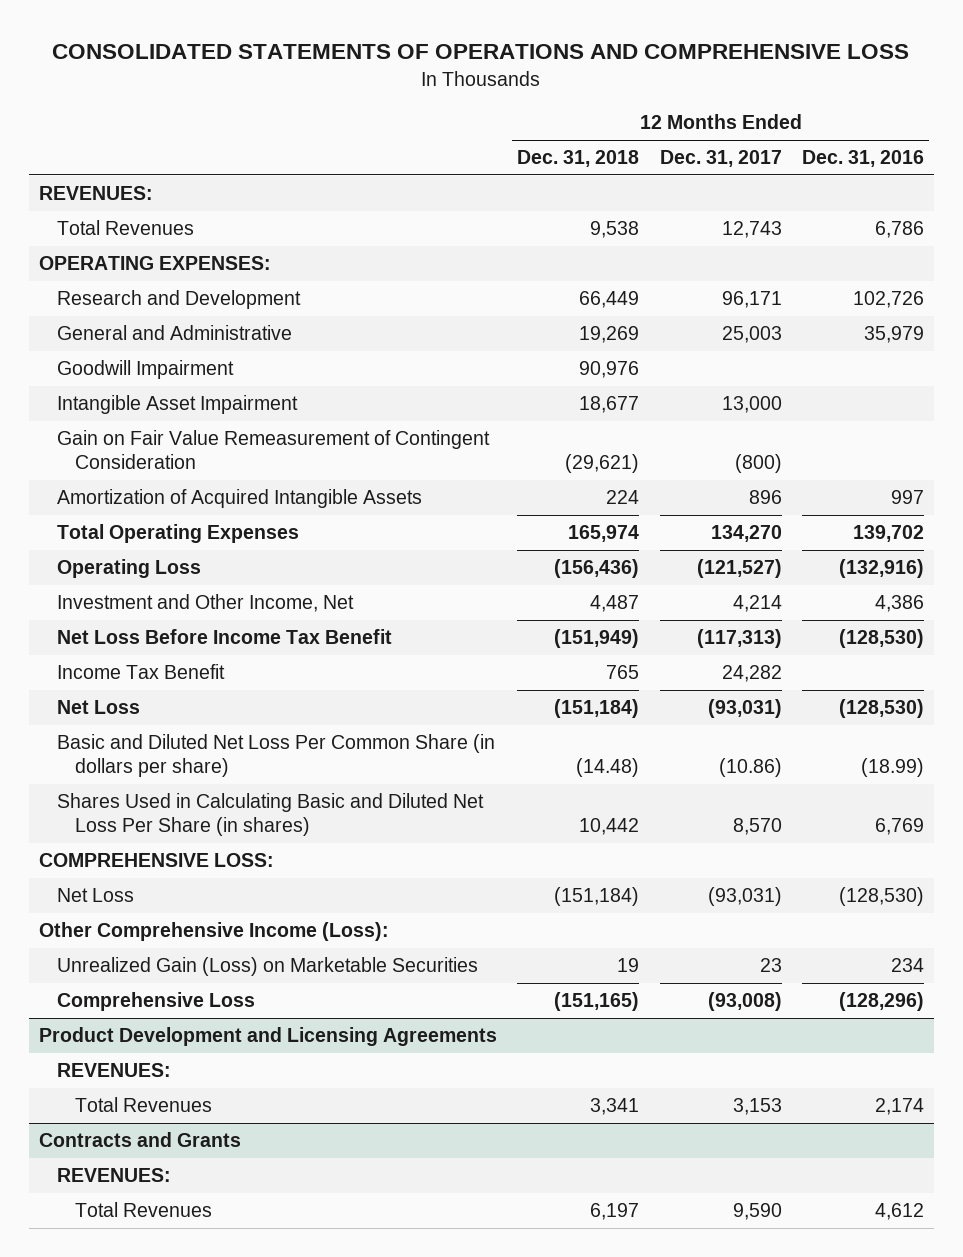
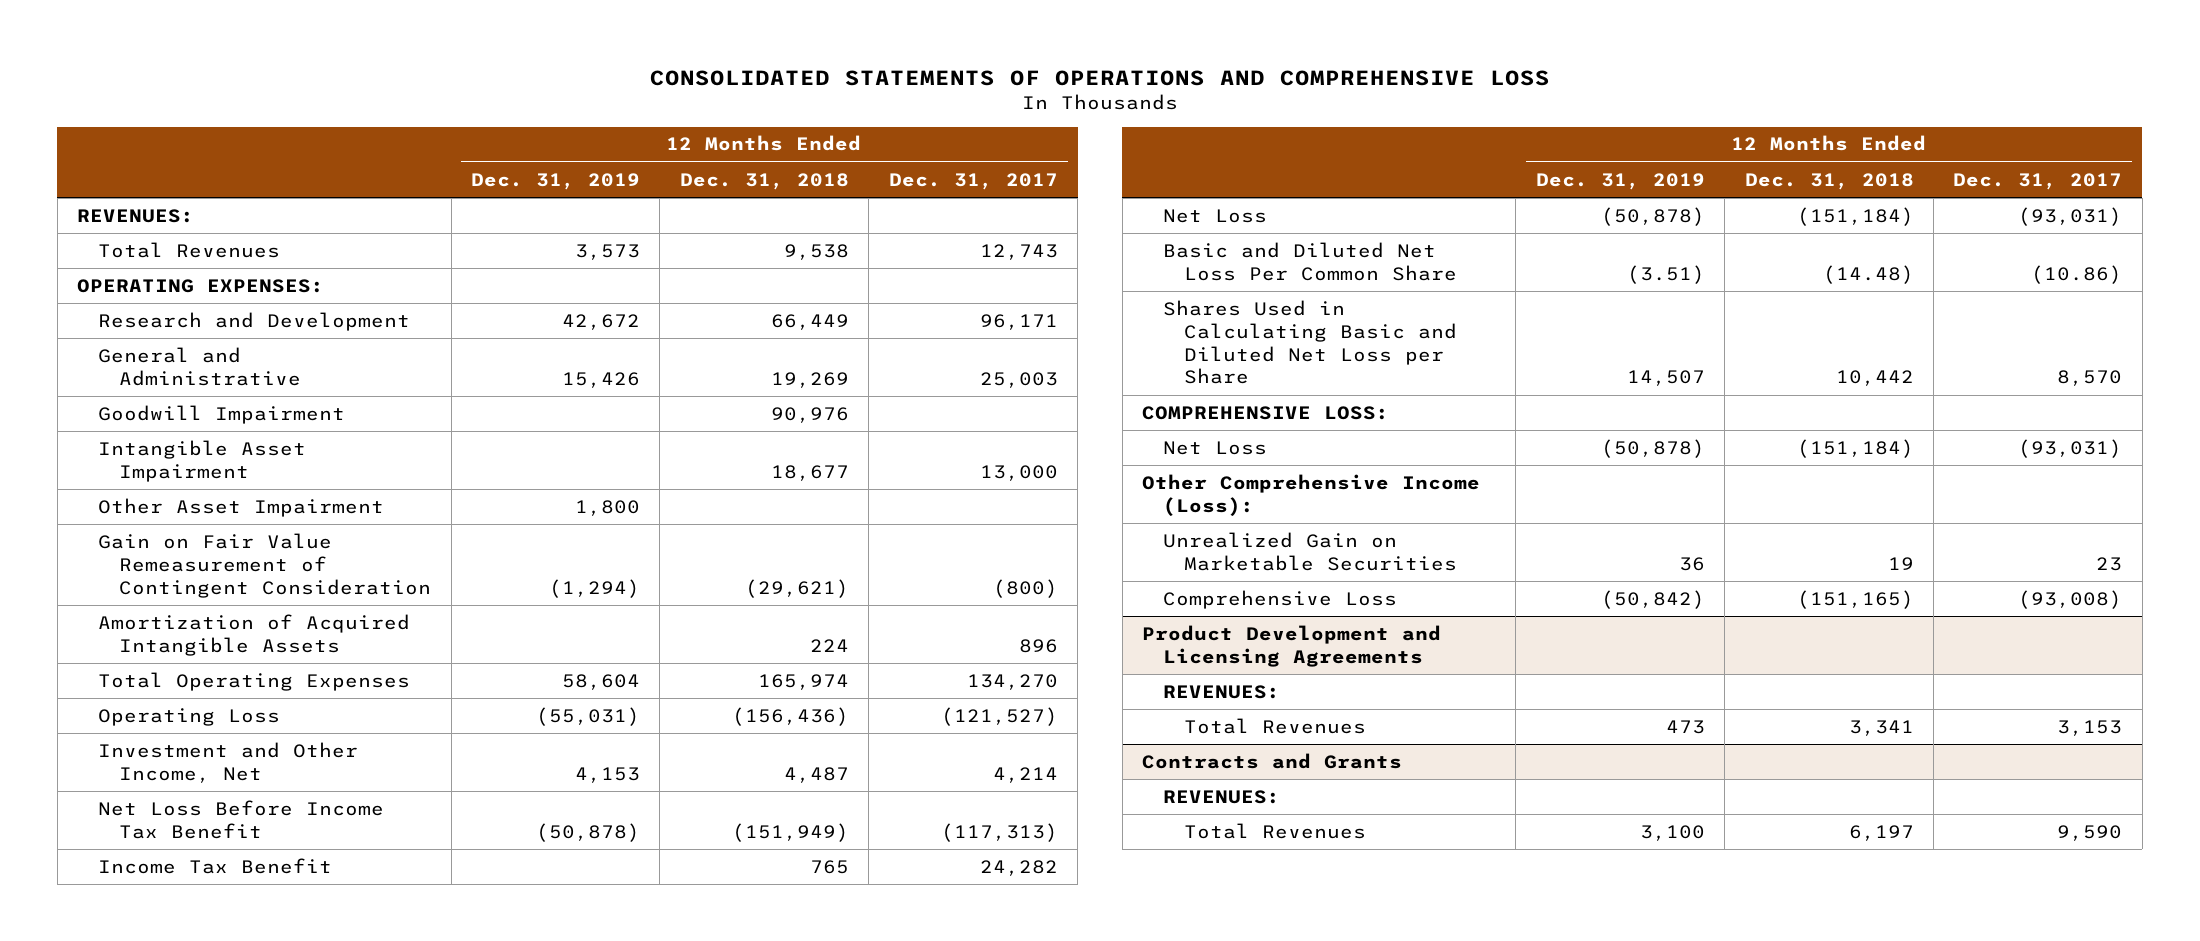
- | 12 Months Ended Dec. 31, 2018 | 12 Months Ended Dec. 31, 2017 | 12 Months Ended Dec. 31, 2016
+ | 12 Months Ended Dec. 31, 2019 | 12 Months Ended Dec. 31, 2018 | 12 Months Ended Dec. 31, 2017
+ Other Asset Impairment | 1,800 | |
- Basic and Diluted Net Loss Per Common Share (in dollars per share) | (14.48) | (10.86) | (18.99)
- Shares Used in Calculating Basic and Diluted Net Loss Per Share (in shares) | 10,442 | 8,570 | 6,769
+ Basic and Diluted Net Loss Per Common Share | (3.51) | (14.48) | (10.86)
+ Shares Used in Calculating Basic and Diluted Net Loss per Share | 14,507 | 10,442 | 8,570
- Unrealized Gain (Loss) on Marketable Securities | 19 | 23 | 234
+ Unrealized Gain on Marketable Securities | 36 | 19 | 23

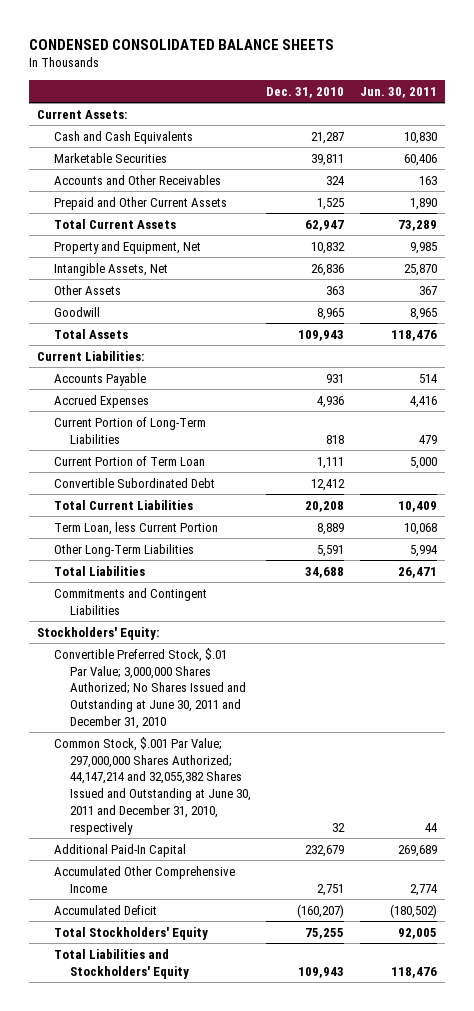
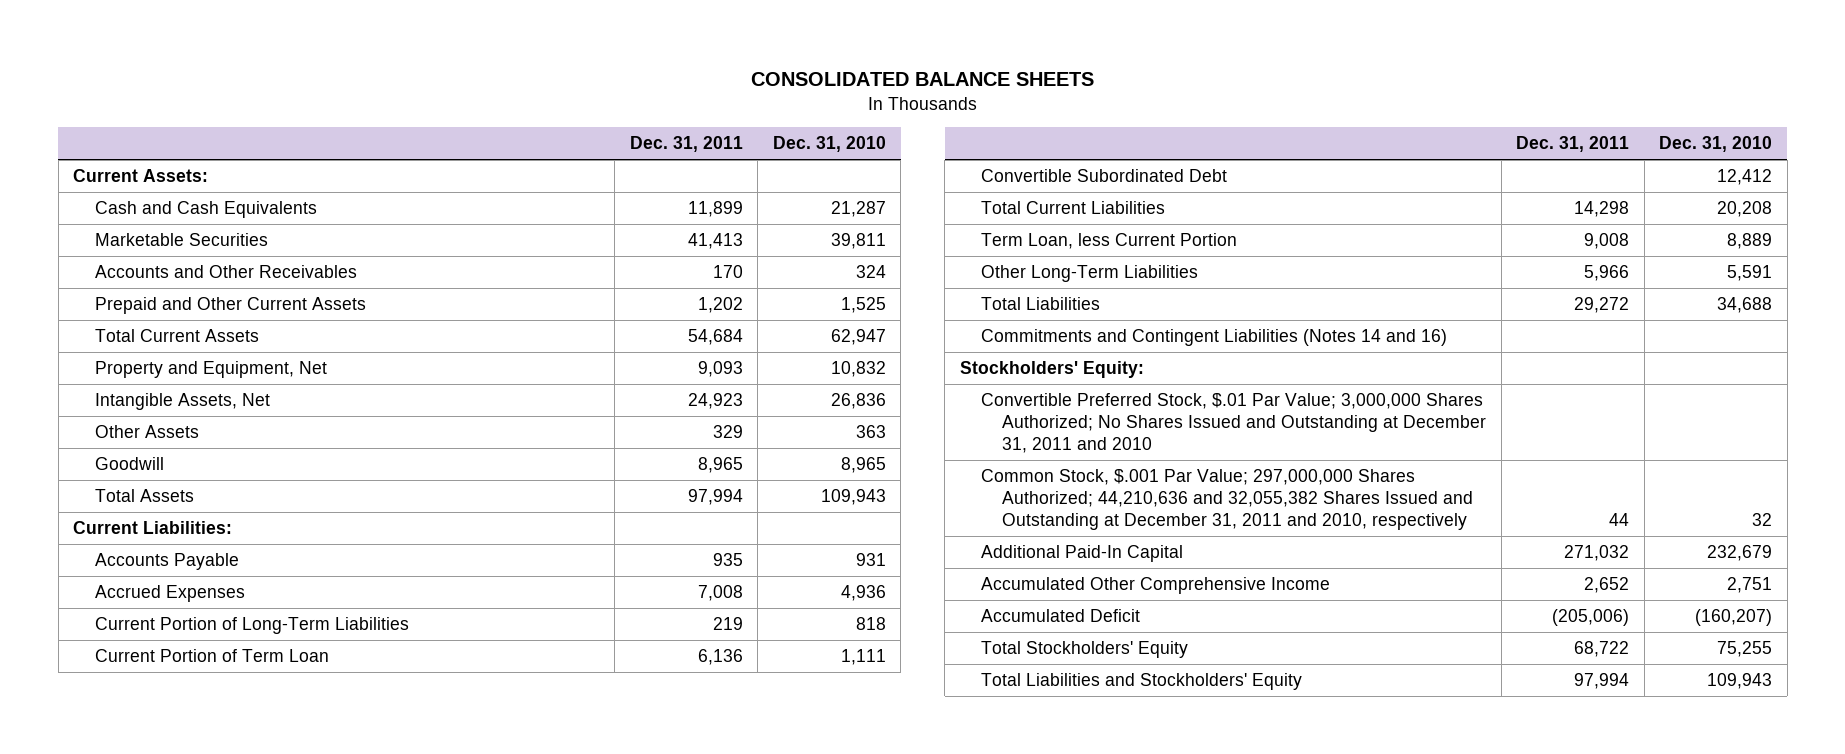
- CONDENSED CONSOLIDATED BALANCE SHEETS
+ CONSOLIDATED BALANCE SHEETS
- | Dec. 31, 2010 | Jun. 30, 2011
+ | Dec. 31, 2011 | Dec. 31, 2010
- Commitments and Contingent Liabilities
+ Commitments and Contingent Liabilities (Notes 14 and 16)
- Convertible Preferred Stock, $.01 Par Value; 3,000,000 Shares Authorized; No Shares Issued and Outstanding at June 30, 2011 and December 31, 2010
- Common Stock, $.001 Par Value; 297,000,000 Shares Authorized; 44,147,214 and 32,055,382 Shares Issued and Outstanding at June 30, 2011 and December 31, 2010, respectively | 32 | 44
+ Convertible Preferred Stock, $.01 Par Value; 3,000,000 Shares Authorized; No Shares Issued and Outstanding at December 31, 2011 and 2010
+ Common Stock, $.001 Par Value; 297,000,000 Shares Authorized; 44,210,636 and 32,055,382 Shares Issued and Outstanding at December 31, 2011 and 2010, respectively | 44 | 32

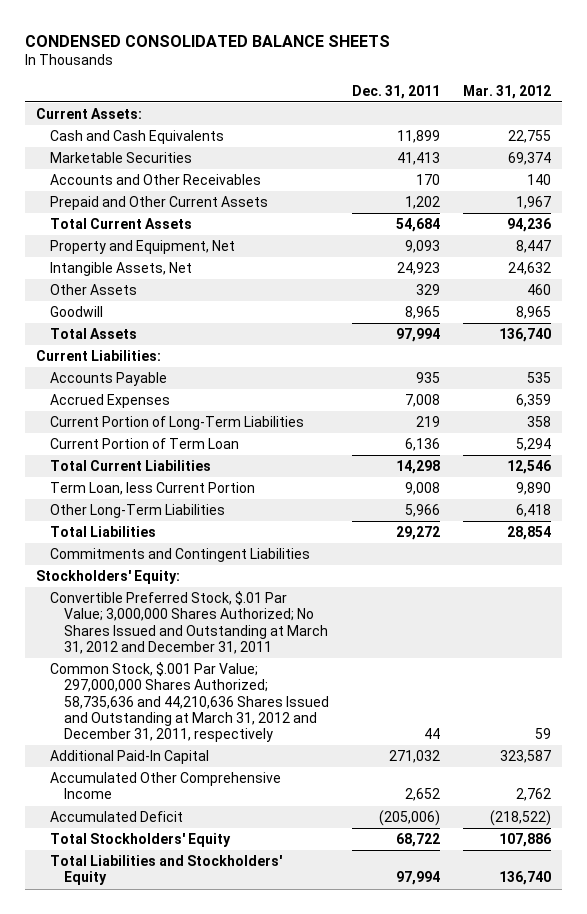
- CONSOLIDATED BALANCE SHEETS
+ CONDENSED CONSOLIDATED BALANCE SHEETS
- | Dec. 31, 2011 | Dec. 31, 2010
+ | Dec. 31, 2011 | Mar. 31, 2012
- Convertible Subordinated Debt | | 12,412
- Commitments and Contingent Liabilities (Notes 14 and 16)
+ Commitments and Contingent Liabilities
- Convertible Preferred Stock, $.01 Par Value; 3,000,000 Shares Authorized; No Shares Issued and Outstanding at December 31, 2011 and 2010
- Common Stock, $.001 Par Value; 297,000,000 Shares Authorized; 44,210,636 and 32,055,382 Shares Issued and Outstanding at December 31, 2011 and 2010, respectively | 44 | 32
+ Convertible Preferred Stock, $.01 Par Value; 3,000,000 Shares Authorized; No Shares Issued and Outstanding at March 31, 2012 and December 31, 2011
+ Common Stock, $.001 Par Value; 297,000,000 Shares Authorized; 58,735,636 and 44,210,636 Shares Issued and Outstanding at March 31, 2012 and December 31, 2011, respectively | 44 | 59

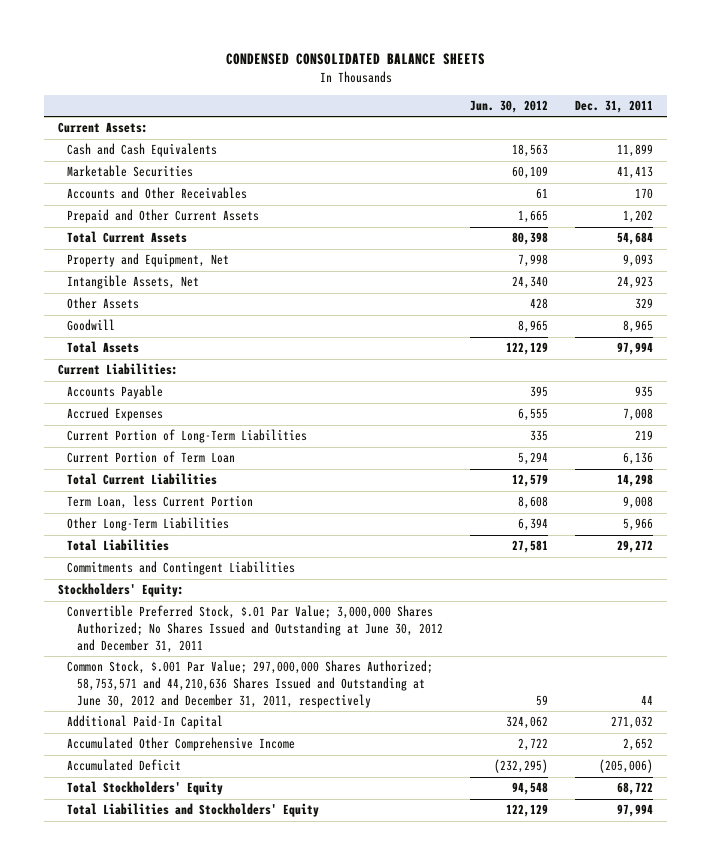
- | Dec. 31, 2011 | Mar. 31, 2012
+ | Jun. 30, 2012 | Dec. 31, 2011
- Convertible Preferred Stock, $.01 Par Value; 3,000,000 Shares Authorized; No Shares Issued and Outstanding at March 31, 2012 and December 31, 2011
- Common Stock, $.001 Par Value; 297,000,000 Shares Authorized; 58,735,636 and 44,210,636 Shares Issued and Outstanding at March 31, 2012 and December 31, 2011, respectively | 44 | 59
+ Convertible Preferred Stock, $.01 Par Value; 3,000,000 Shares Authorized; No Shares Issued and Outstanding at June 30, 2012 and December 31, 2011
+ Common Stock, $.001 Par Value; 297,000,000 Shares Authorized; 58,753,571 and 44,210,636 Shares Issued and Outstanding at June 30, 2012 and December 31, 2011, respectively | 59 | 44

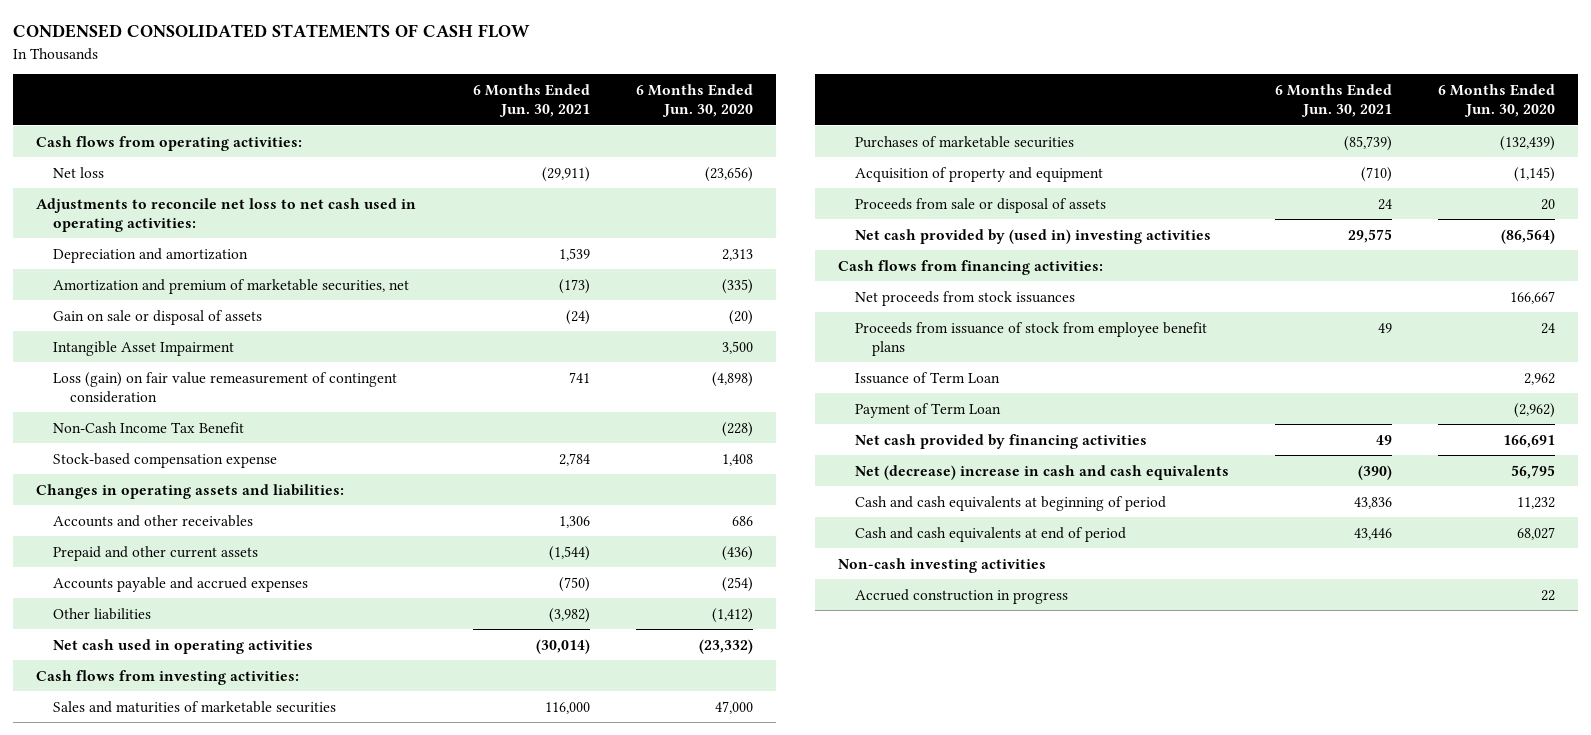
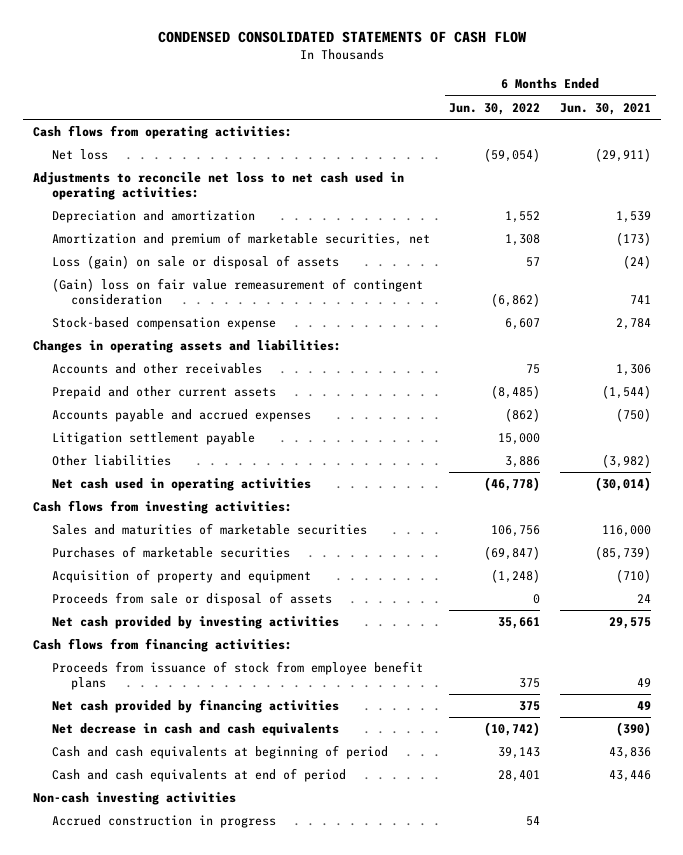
- | 6 Months Ended Jun. 30, 2021 | 6 Months Ended Jun. 30, 2020
+ | 6 Months Ended Jun. 30, 2022 | 6 Months Ended Jun. 30, 2021
- Gain on sale or disposal of assets | (24) | (20)
- Intangible Asset Impairment | | 3,500
- Loss (gain) on fair value remeasurement of contingent consideration | 741 | (4,898)
- Non-Cash Income Tax Benefit | | (228)
+ Loss (gain) on sale or disposal of assets | 57 | (24)
+ (Gain) loss on fair value remeasurement of contingent consideration | (6,862) | 741
+ Litigation settlement payable | 15,000 |
- Net cash provided by (used in) investing activities | 29,575 | (86,564)
+ Net cash provided by investing activities | 35,661 | 29,575
- Net proceeds from stock issuances | | 166,667
- Issuance of Term Loan | | 2,962
- Payment of Term Loan | | (2,962)
- Net (decrease) increase in cash and cash equivalents | (390) | 56,795
+ Net decrease in cash and cash equivalents | (10,742) | (390)

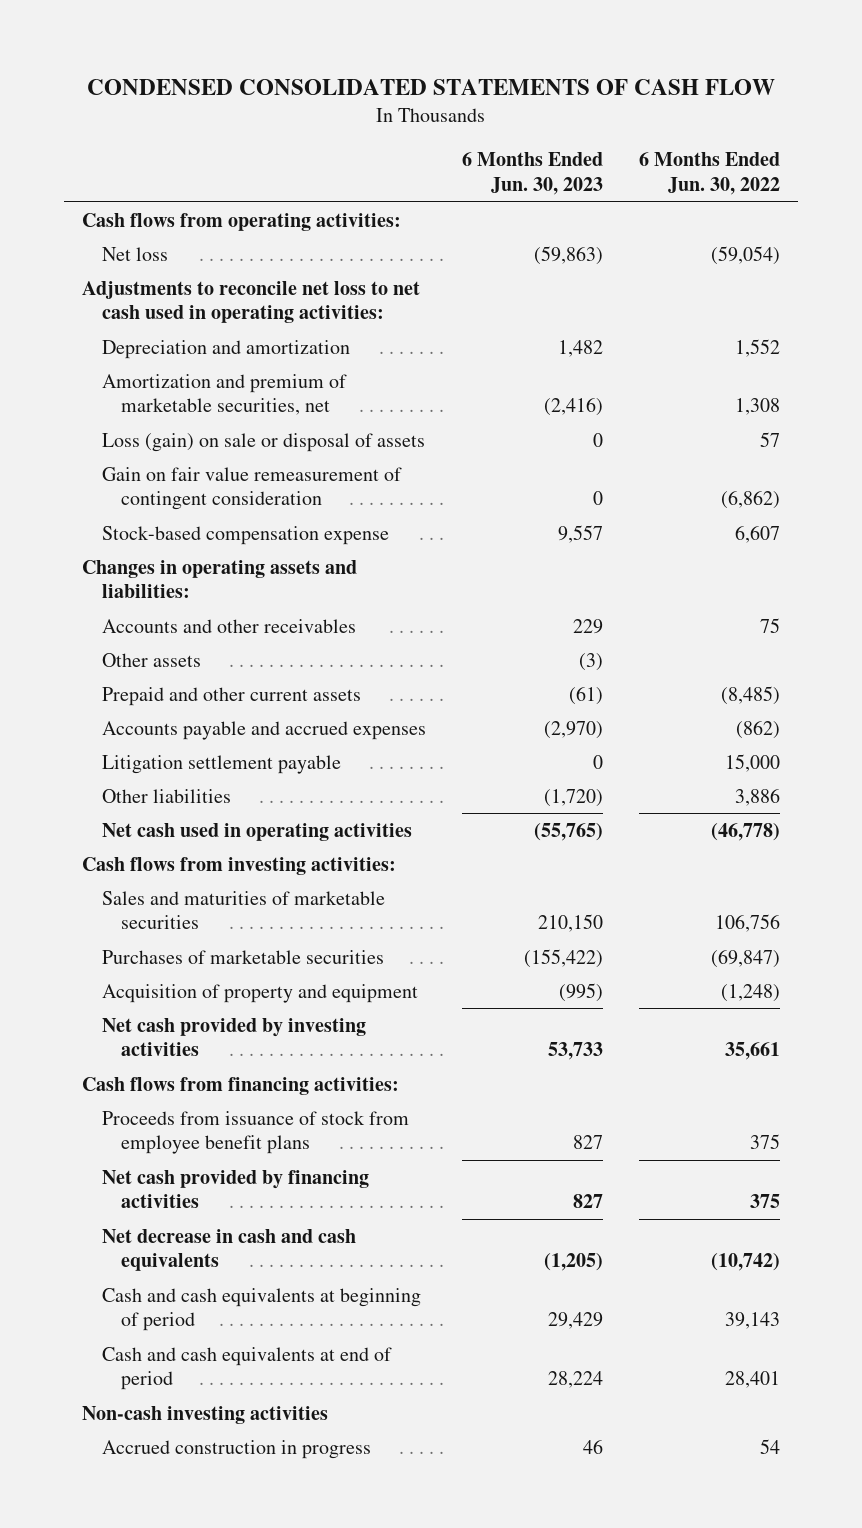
- | 6 Months Ended Jun. 30, 2022 | 6 Months Ended Jun. 30, 2021
+ | 6 Months Ended Jun. 30, 2023 | 6 Months Ended Jun. 30, 2022
- (Gain) loss on fair value remeasurement of contingent consideration | (6,862) | 741
+ Gain on fair value remeasurement of contingent consideration | 0 | (6,862)
+ Other assets | (3) |
- Proceeds from sale or disposal of assets | 0 | 24

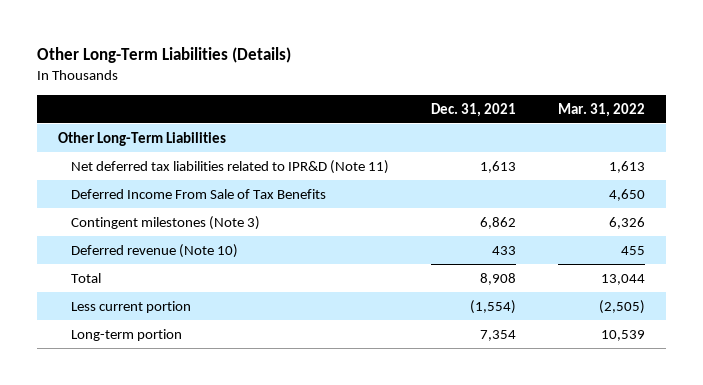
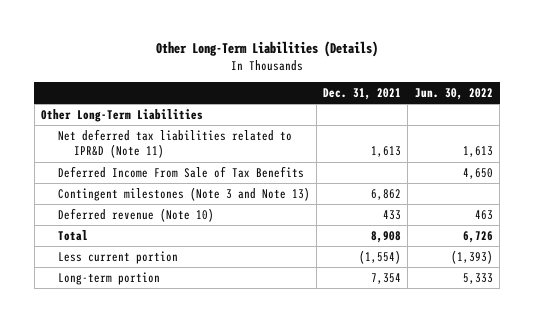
- | Dec. 31, 2021 | Mar. 31, 2022
+ | Dec. 31, 2021 | Jun. 30, 2022
- Contingent milestones (Note 3) | 6,862 | 6,326
+ Contingent milestones (Note 3 and Note 13) | 6,862 |

